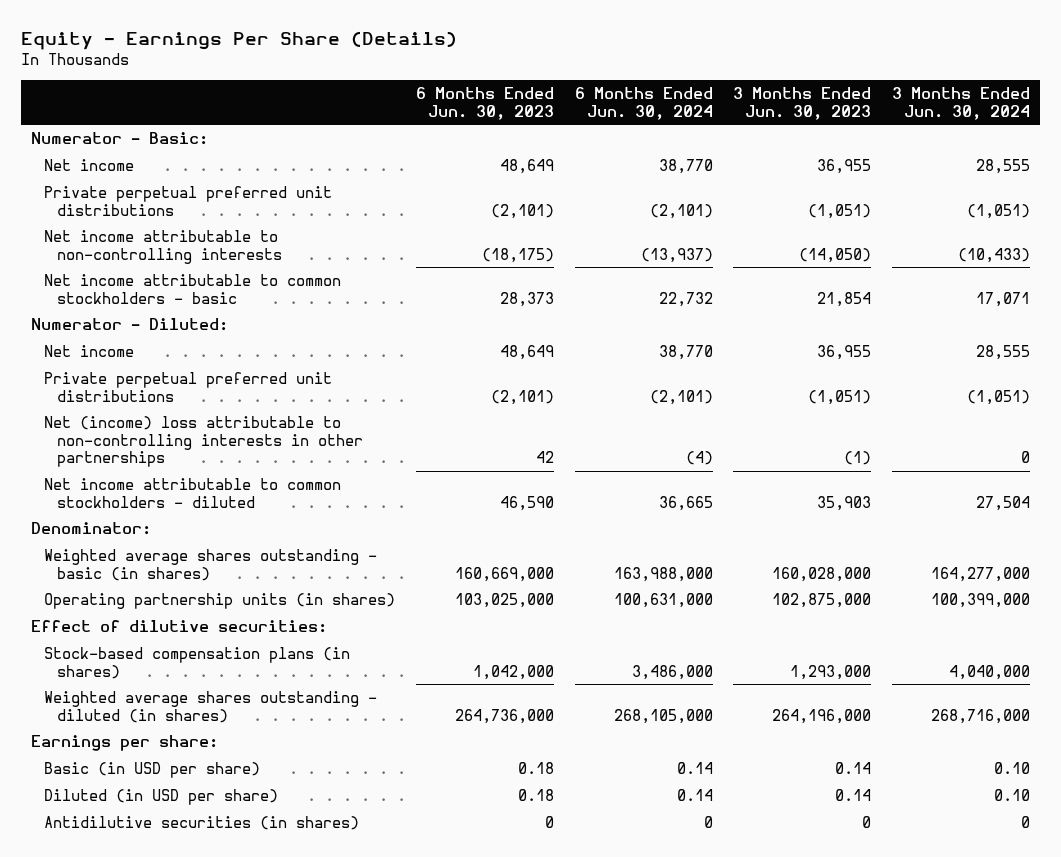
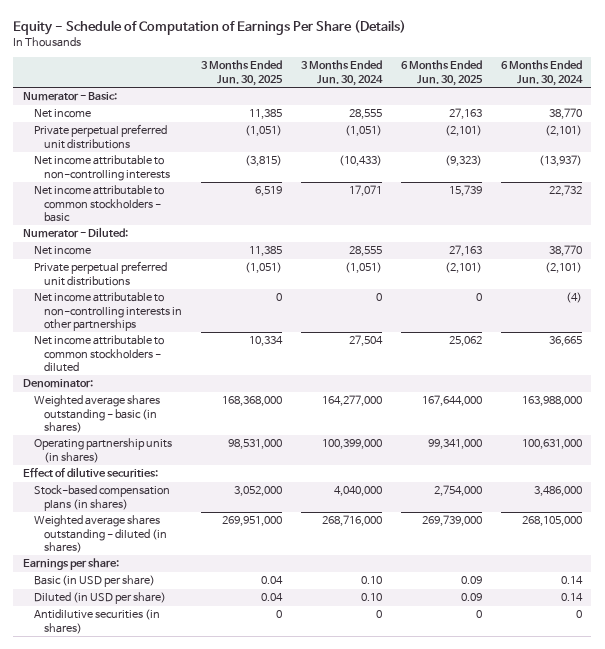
- Equity - Earnings Per Share (Details)
+ Equity - Schedule of Computation of Earnings Per Share (Details)
- | 6 Months Ended Jun. 30, 2023 | 6 Months Ended Jun. 30, 2024 | 3 Months Ended Jun. 30, 2023 | 3 Months Ended Jun. 30, 2024
+ | 3 Months Ended Jun. 30, 2025 | 3 Months Ended Jun. 30, 2024 | 6 Months Ended Jun. 30, 2025 | 6 Months Ended Jun. 30, 2024
- Net (income) loss attributable to non-controlling interests in other partnerships | 42 | (4) | (1) | 0
+ Net income attributable to non-controlling interests in other partnerships | 0 | 0 | 0 | (4)

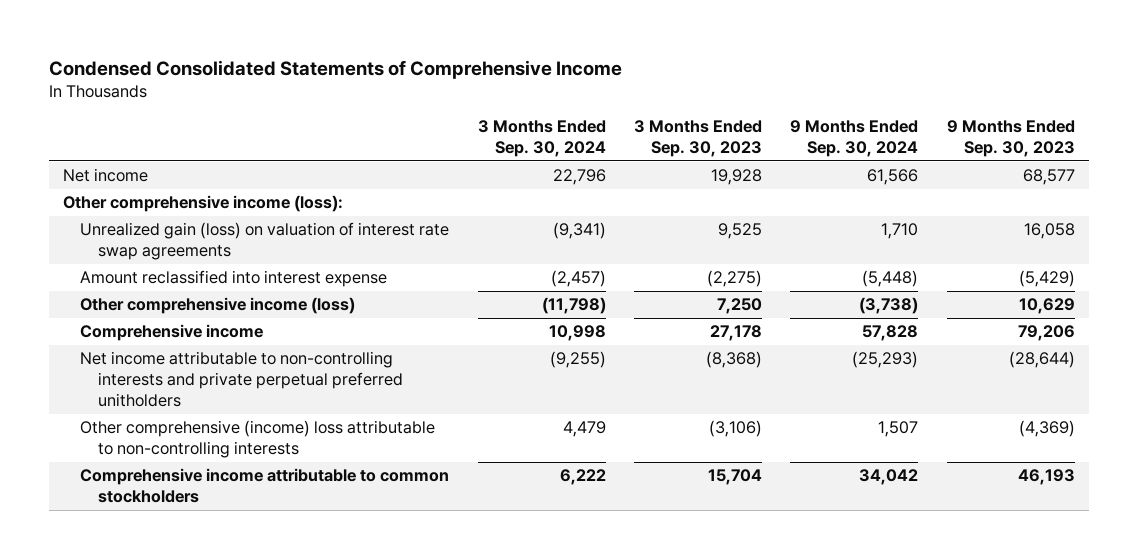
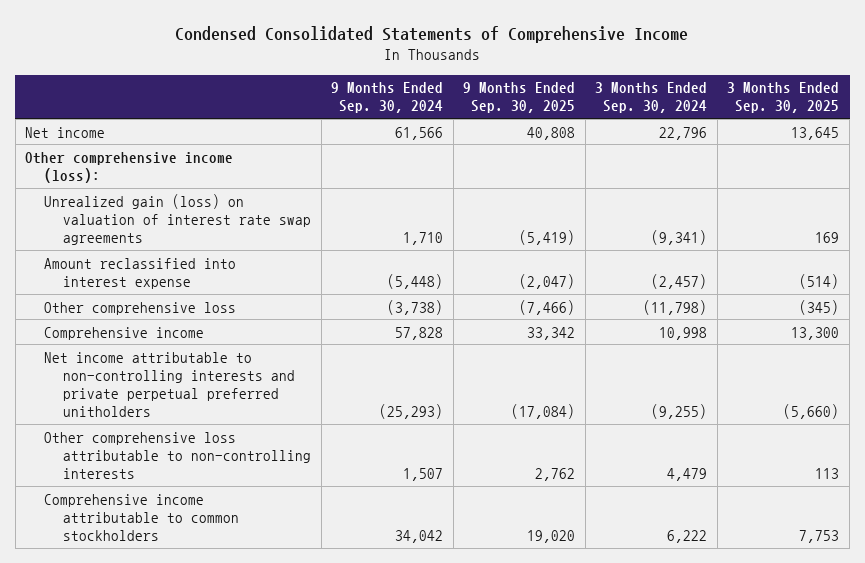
- | 3 Months Ended Sep. 30, 2024 | 3 Months Ended Sep. 30, 2023 | 9 Months Ended Sep. 30, 2024 | 9 Months Ended Sep. 30, 2023
+ | 9 Months Ended Sep. 30, 2024 | 9 Months Ended Sep. 30, 2025 | 3 Months Ended Sep. 30, 2024 | 3 Months Ended Sep. 30, 2025
- Other comprehensive income (loss) | (11,798) | 7,250 | (3,738) | 10,629
+ Other comprehensive loss | (3,738) | (7,466) | (11,798) | (345)
- Other comprehensive (income) loss attributable to non-controlling interests | 4,479 | (3,106) | 1,507 | (4,369)
+ Other comprehensive loss attributable to non-controlling interests | 1,507 | 2,762 | 4,479 | 113

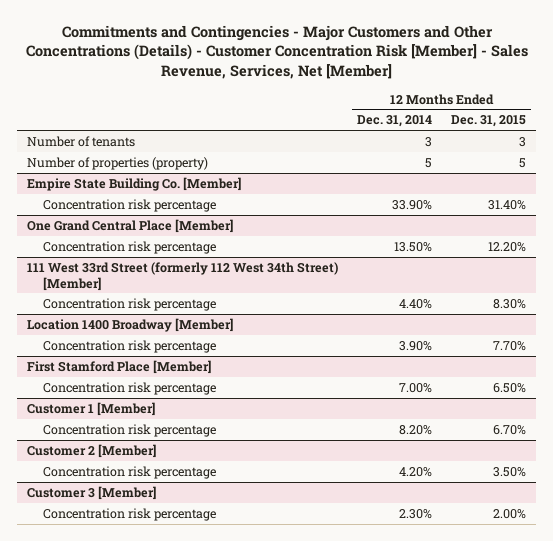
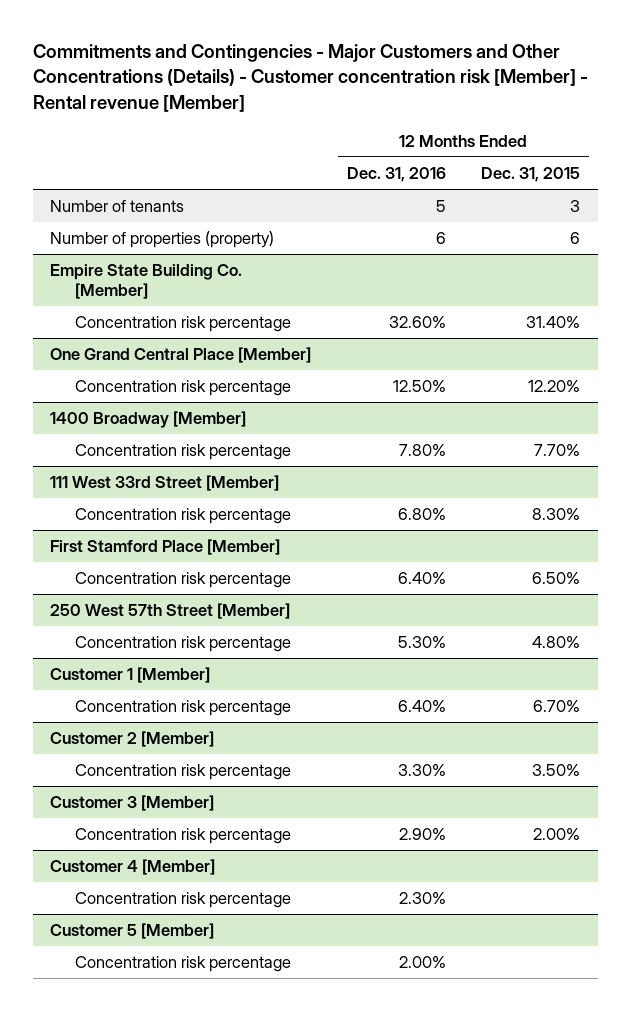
- Commitments and Contingencies - Major Customers and Other Concentrations (Details) - Customer Concentration Risk [Member] - Sales Revenue, Services, Net [Member]
+ Commitments and Contingencies - Major Customers and Other Concentrations (Details) - Customer concentration risk [Member] - Rental revenue [Member]
- | 12 Months Ended Dec. 31, 2014 | 12 Months Ended Dec. 31, 2015
+ | 12 Months Ended Dec. 31, 2016 | 12 Months Ended Dec. 31, 2015
- Number of properties (property) | 5 | 5
+ Number of properties (property) | 6 | 6
- 111 West 33rd Street (formerly 112 West 34th Street) [Member]
- Concentration risk percentage | 4.40% | 8.30%
- Location 1400 Broadway [Member]
+ 1400 Broadway [Member]
+ 111 West 33rd Street [Member]
+ Concentration risk percentage | 6.80% | 8.30%
+ 250 West 57th Street [Member]
+ Concentration risk percentage | 5.30% | 4.80%
+ Customer 4 [Member]
+ Concentration risk percentage | 2.30% |
+ Customer 5 [Member]
+ Concentration risk percentage | 2.00% |

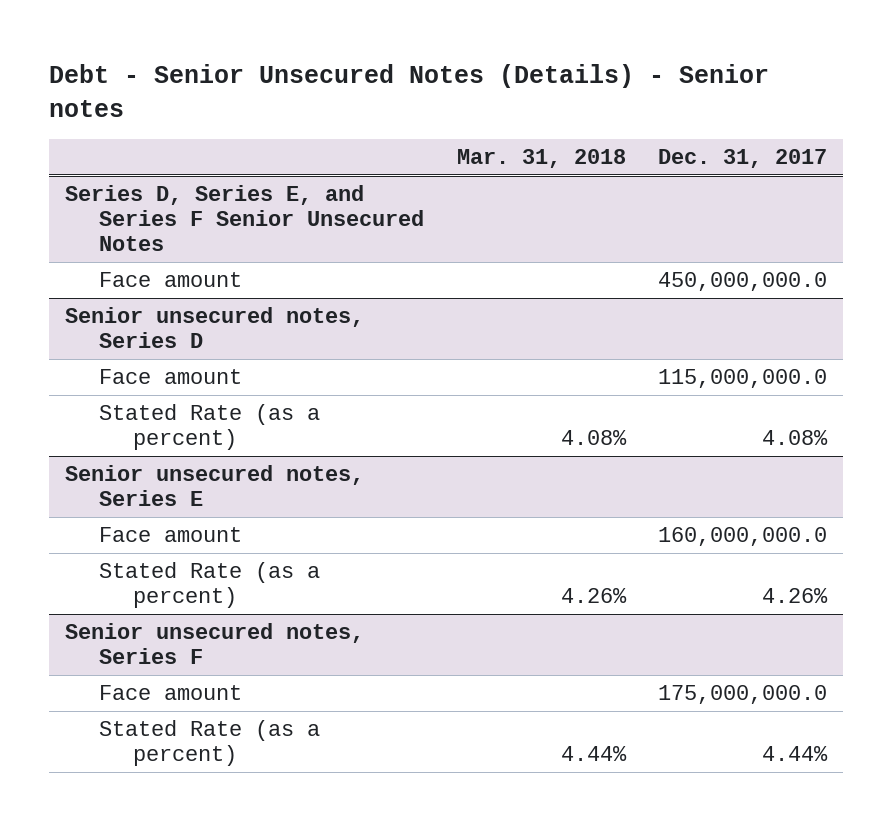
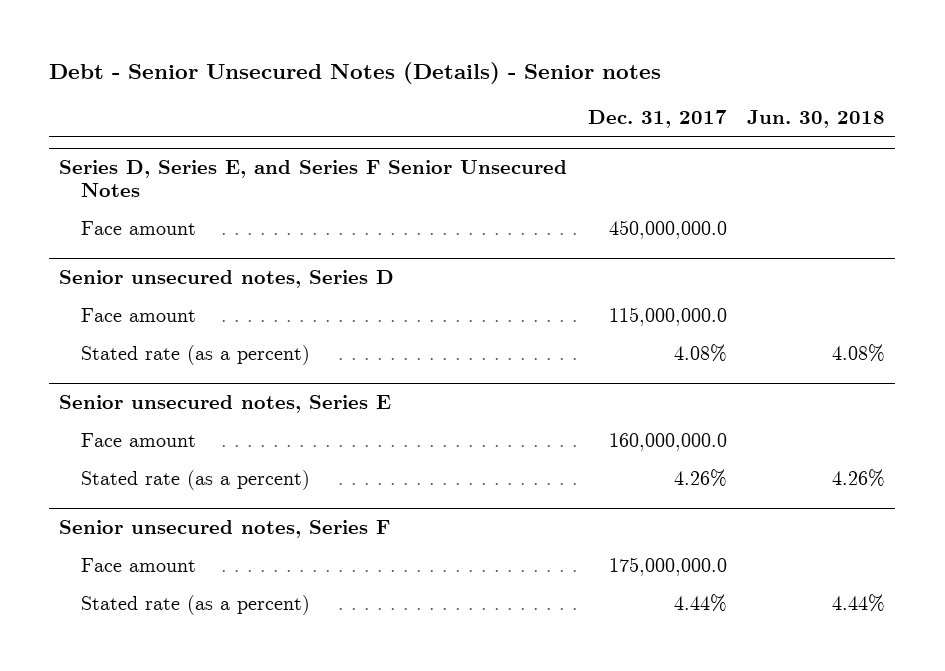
- | Mar. 31, 2018 | Dec. 31, 2017
+ | Dec. 31, 2017 | Jun. 30, 2018
@ Senior unsecured notes, Series D
- Stated Rate (as a percent) | 4.08% | 4.08%
+ Stated rate (as a percent) | 4.08% | 4.08%
@ Senior unsecured notes, Series E
- Stated Rate (as a percent) | 4.26% | 4.26%
+ Stated rate (as a percent) | 4.26% | 4.26%
@ Senior unsecured notes, Series F
- Stated Rate (as a percent) | 4.44% | 4.44%
+ Stated rate (as a percent) | 4.44% | 4.44%

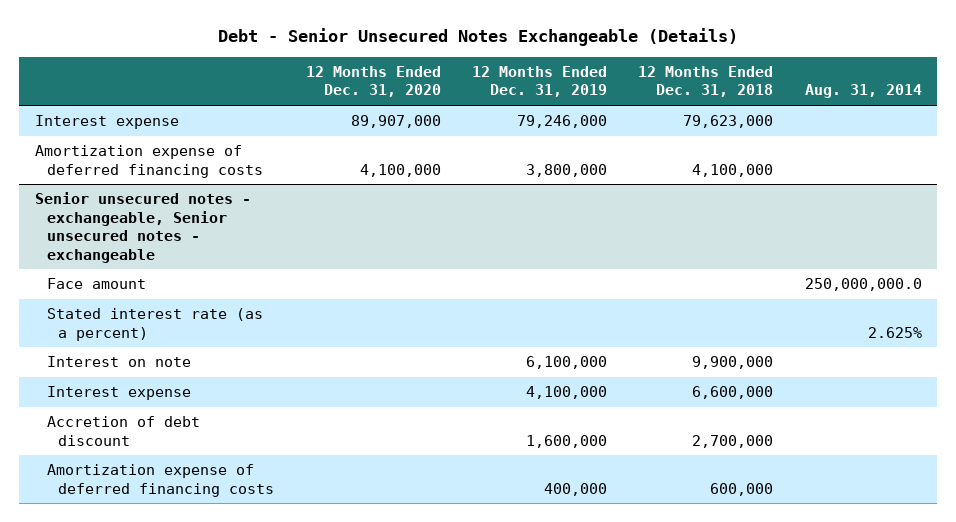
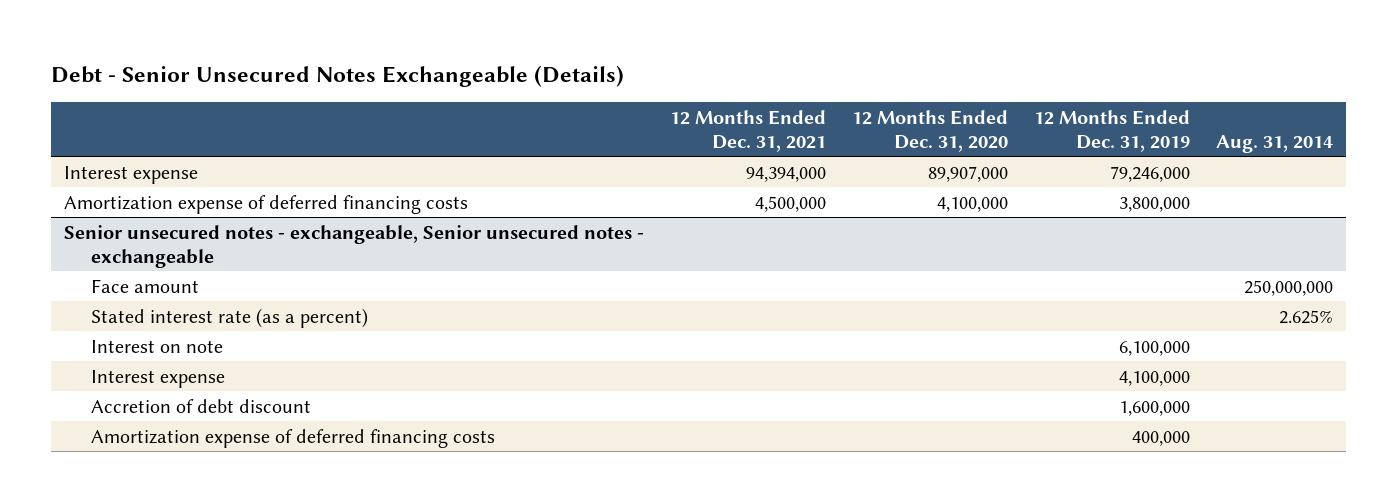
- | 12 Months Ended Dec. 31, 2020 | 12 Months Ended Dec. 31, 2019 | 12 Months Ended Dec. 31, 2018 | Aug. 31, 2014
+ | 12 Months Ended Dec. 31, 2021 | 12 Months Ended Dec. 31, 2020 | 12 Months Ended Dec. 31, 2019 | Aug. 31, 2014
@ Senior unsecured notes - exchangeable, Senior unsecured notes - exchangeable
- Face amount | | | | 250,000,000.0
+ Face amount | | | | 250,000,000

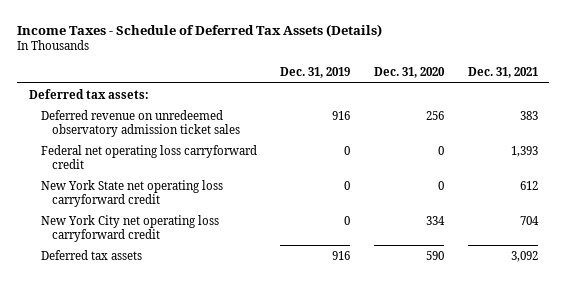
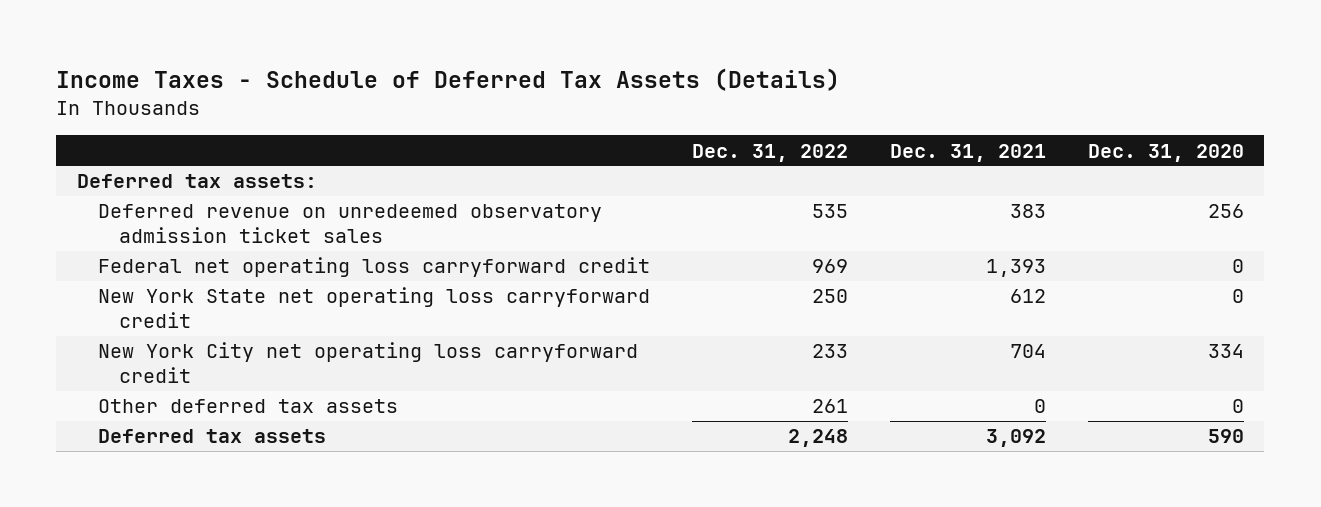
- | Dec. 31, 2019 | Dec. 31, 2020 | Dec. 31, 2021
+ | Dec. 31, 2022 | Dec. 31, 2021 | Dec. 31, 2020
+ Other deferred tax assets | 261 | 0 | 0

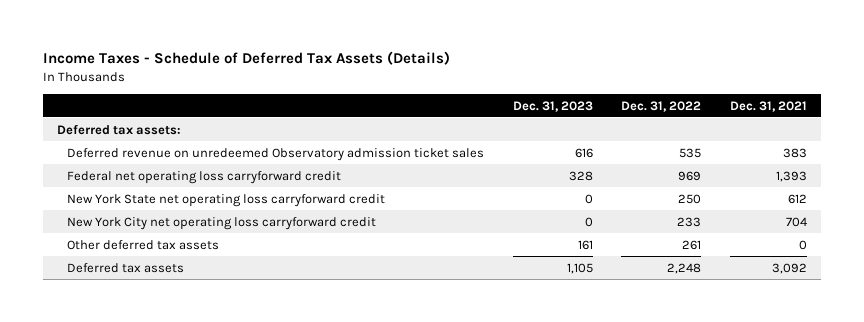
- | Dec. 31, 2022 | Dec. 31, 2021 | Dec. 31, 2020
+ | Dec. 31, 2023 | Dec. 31, 2022 | Dec. 31, 2021
- Deferred revenue on unredeemed observatory admission ticket sales | 535 | 383 | 256
+ Deferred revenue on unredeemed Observatory admission ticket sales | 616 | 535 | 383

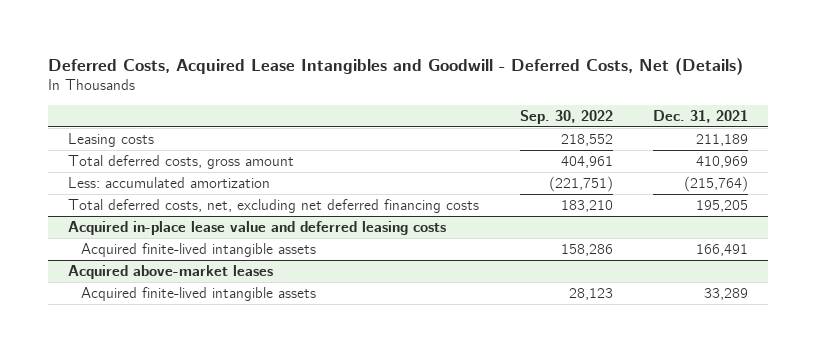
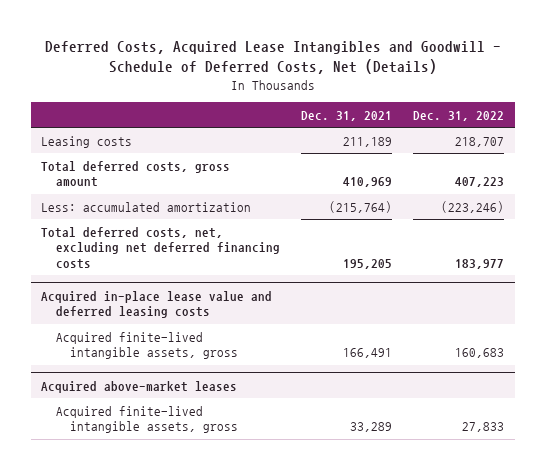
- Deferred Costs, Acquired Lease Intangibles and Goodwill - Deferred Costs, Net (Details)
+ Deferred Costs, Acquired Lease Intangibles and Goodwill - Schedule of Deferred Costs, Net (Details)
- | Sep. 30, 2022 | Dec. 31, 2021
+ | Dec. 31, 2021 | Dec. 31, 2022
@ Acquired in-place lease value and deferred leasing costs
- Acquired finite-lived intangible assets | 158,286 | 166,491
+ Acquired finite-lived intangible assets, gross | 166,491 | 160,683
@ Acquired above-market leases
- Acquired finite-lived intangible assets | 28,123 | 33,289
+ Acquired finite-lived intangible assets, gross | 33,289 | 27,833

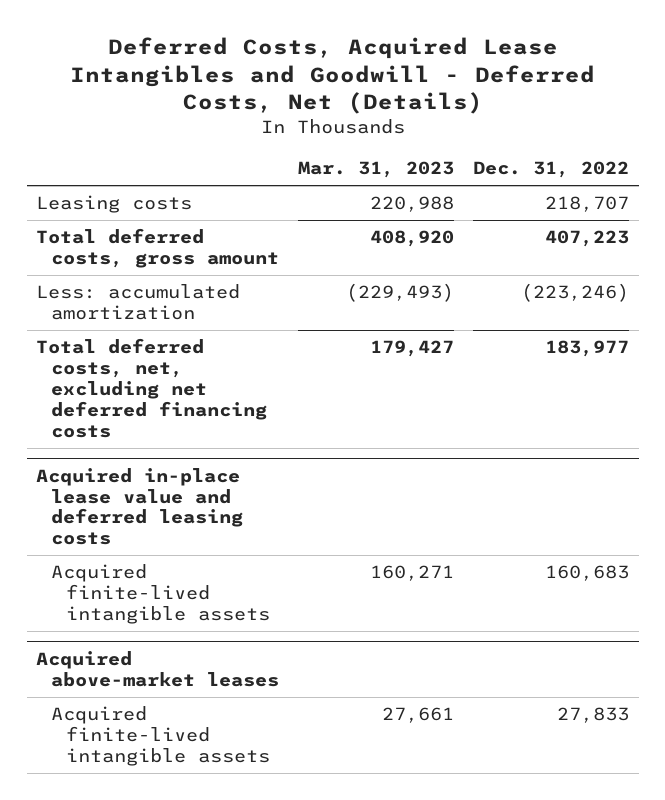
- Deferred Costs, Acquired Lease Intangibles and Goodwill - Schedule of Deferred Costs, Net (Details)
+ Deferred Costs, Acquired Lease Intangibles and Goodwill - Deferred Costs, Net (Details)
- | Dec. 31, 2021 | Dec. 31, 2022
+ | Mar. 31, 2023 | Dec. 31, 2022
@ Acquired in-place lease value and deferred leasing costs
- Acquired finite-lived intangible assets, gross | 166,491 | 160,683
+ Acquired finite-lived intangible assets | 160,271 | 160,683
@ Acquired above-market leases
- Acquired finite-lived intangible assets, gross | 33,289 | 27,833
+ Acquired finite-lived intangible assets | 27,661 | 27,833

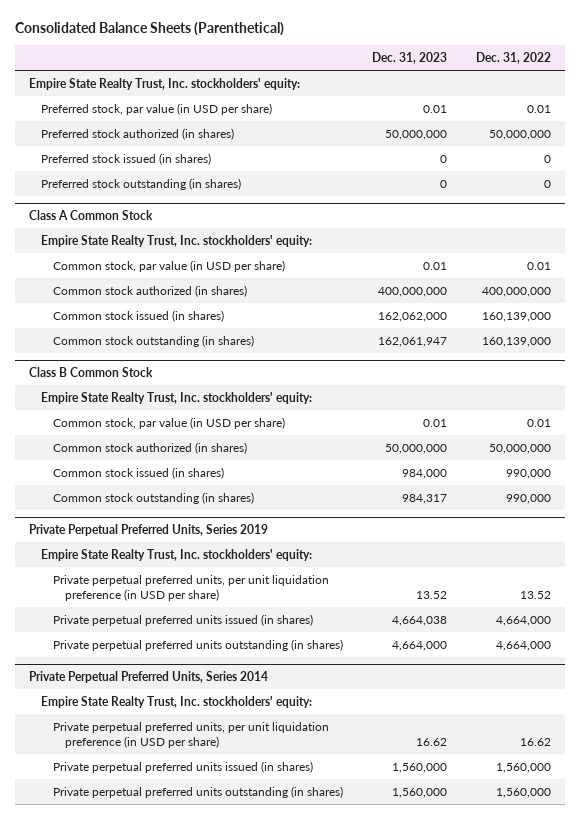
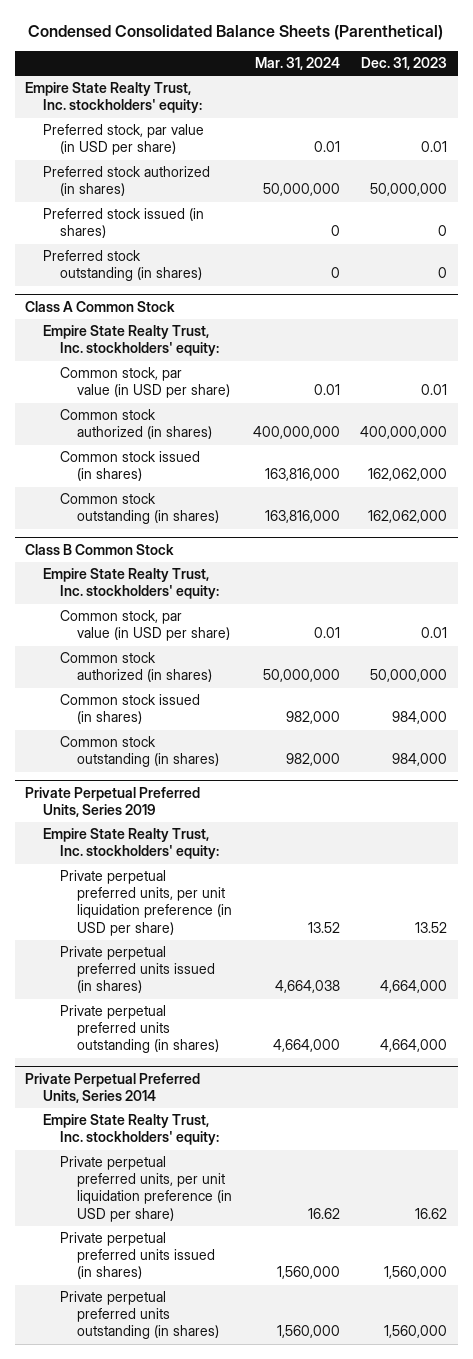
- Consolidated Balance Sheets (Parenthetical)
+ Condensed Consolidated Balance Sheets (Parenthetical)
- | Dec. 31, 2023 | Dec. 31, 2022
+ | Mar. 31, 2024 | Dec. 31, 2023
@ Class A Common Stock
- Common stock outstanding (in shares) | 162,061,947 | 160,139,000
+ Common stock outstanding (in shares) | 163,816,000 | 162,062,000
@ Class B Common Stock
- Common stock outstanding (in shares) | 984,317 | 990,000
+ Common stock outstanding (in shares) | 982,000 | 984,000
@ Private Perpetual Preferred Units, Series 2019
- Private perpetual preferred units issued (in shares) | 4,664,038 | 4,664,000
+ Private perpetual preferred units issued (in shares) | 4,664,038 | 4,664,000

